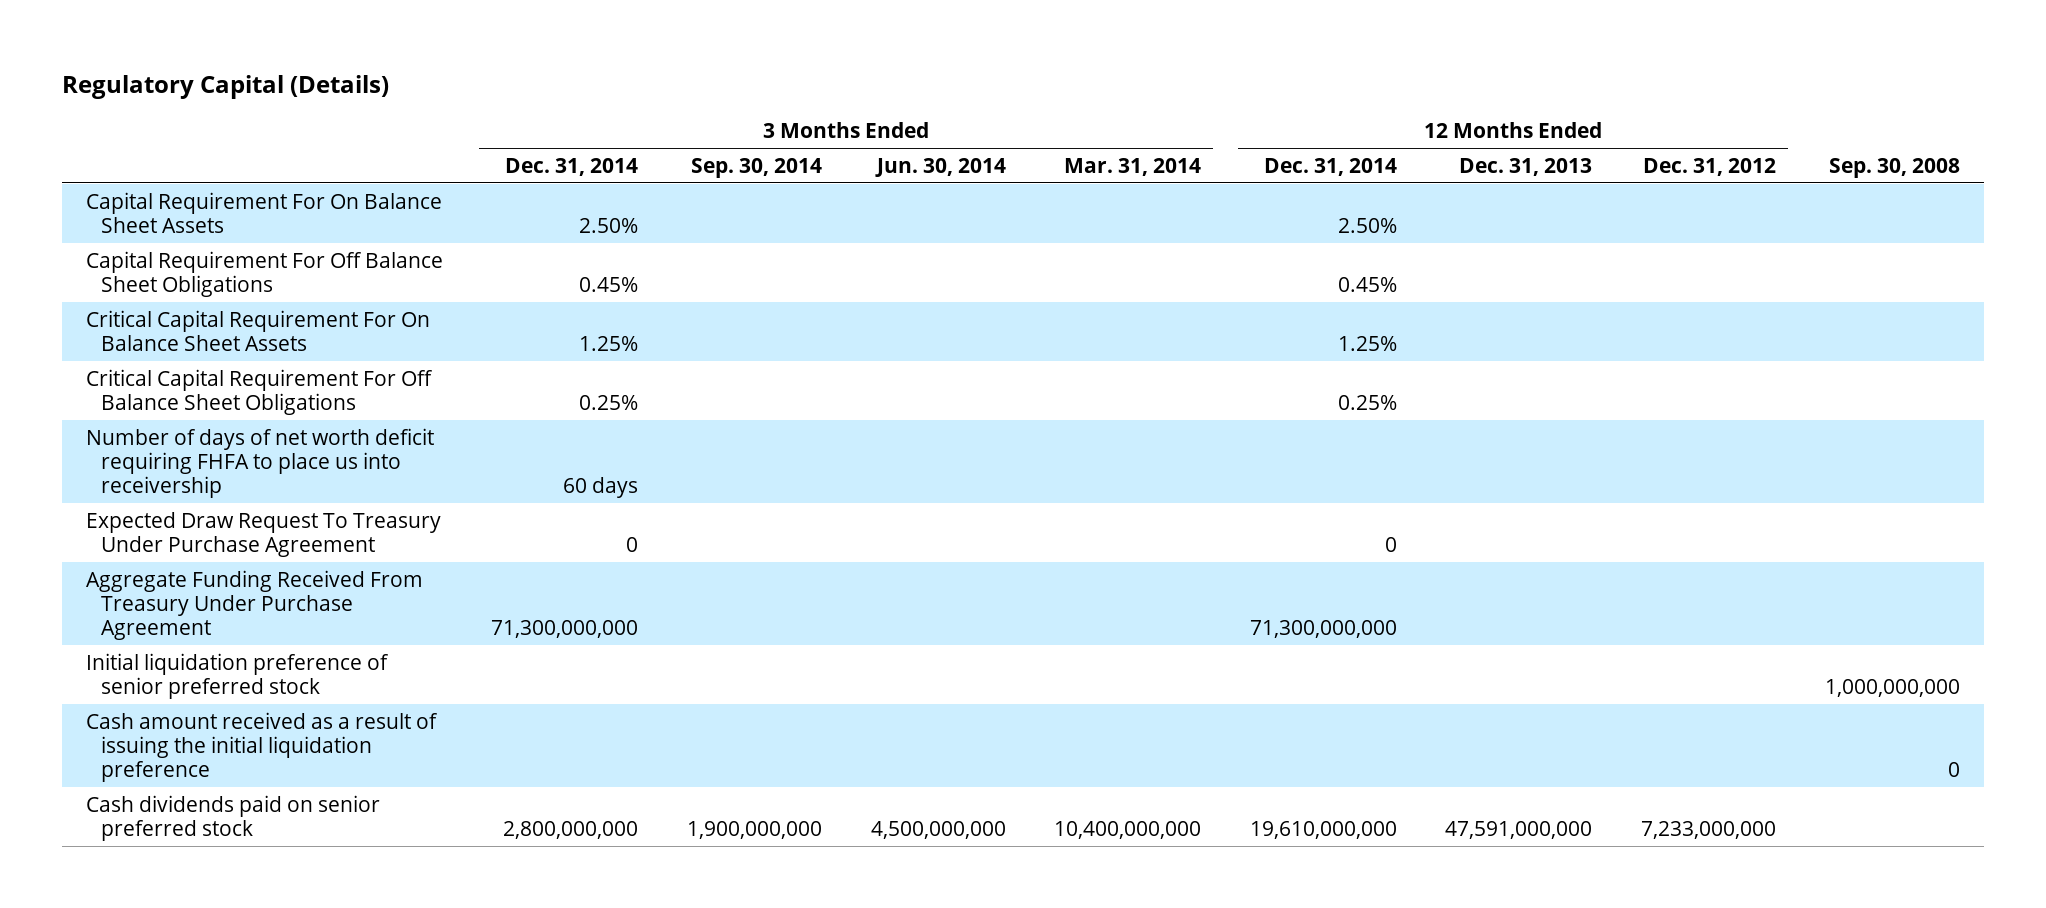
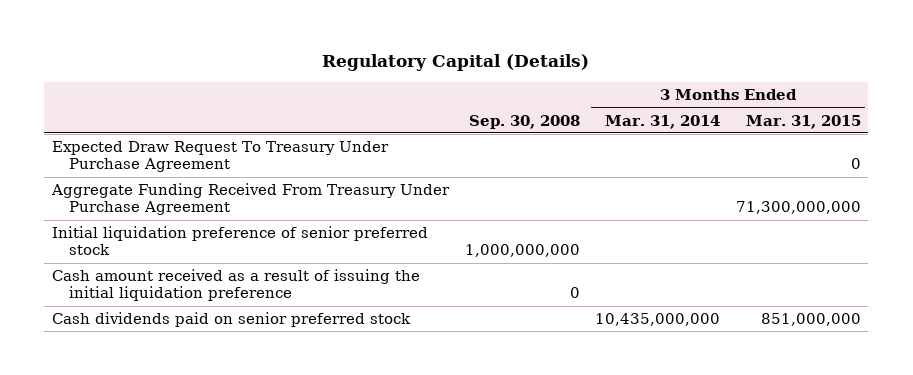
- | 3 Months Ended Dec. 31, 2014 | 3 Months Ended Sep. 30, 2014 | 3 Months Ended Jun. 30, 2014 | 3 Months Ended Mar. 31, 2014 | 12 Months Ended Dec. 31, 2014 | 12 Months Ended Dec. 31, 2013 | 12 Months Ended Dec. 31, 2012 | Sep. 30, 2008
+ | Sep. 30, 2008 | 3 Months Ended Mar. 31, 2014 | 3 Months Ended Mar. 31, 2015
- Capital Requirement For On Balance Sheet Assets | 2.50% | | | | 2.50% | | |
- Capital Requirement For Off Balance Sheet Obligations | 0.45% | | | | 0.45% | | |
- Critical Capital Requirement For On Balance Sheet Assets | 1.25% | | | | 1.25% | | |
- Critical Capital Requirement For Off Balance Sheet Obligations | 0.25% | | | | 0.25% | | |
- Number of days of net worth deficit requiring FHFA to place us into receivership | 60 days | | | | | | |
- Cash dividends paid on senior preferred stock | 2,800,000,000 | 1,900,000,000 | 4,500,000,000 | 10,400,000,000 | 19,610,000,000 | 47,591,000,000 | 7,233,000,000 |
+ Cash dividends paid on senior preferred stock | | 10,435,000,000 | 851,000,000

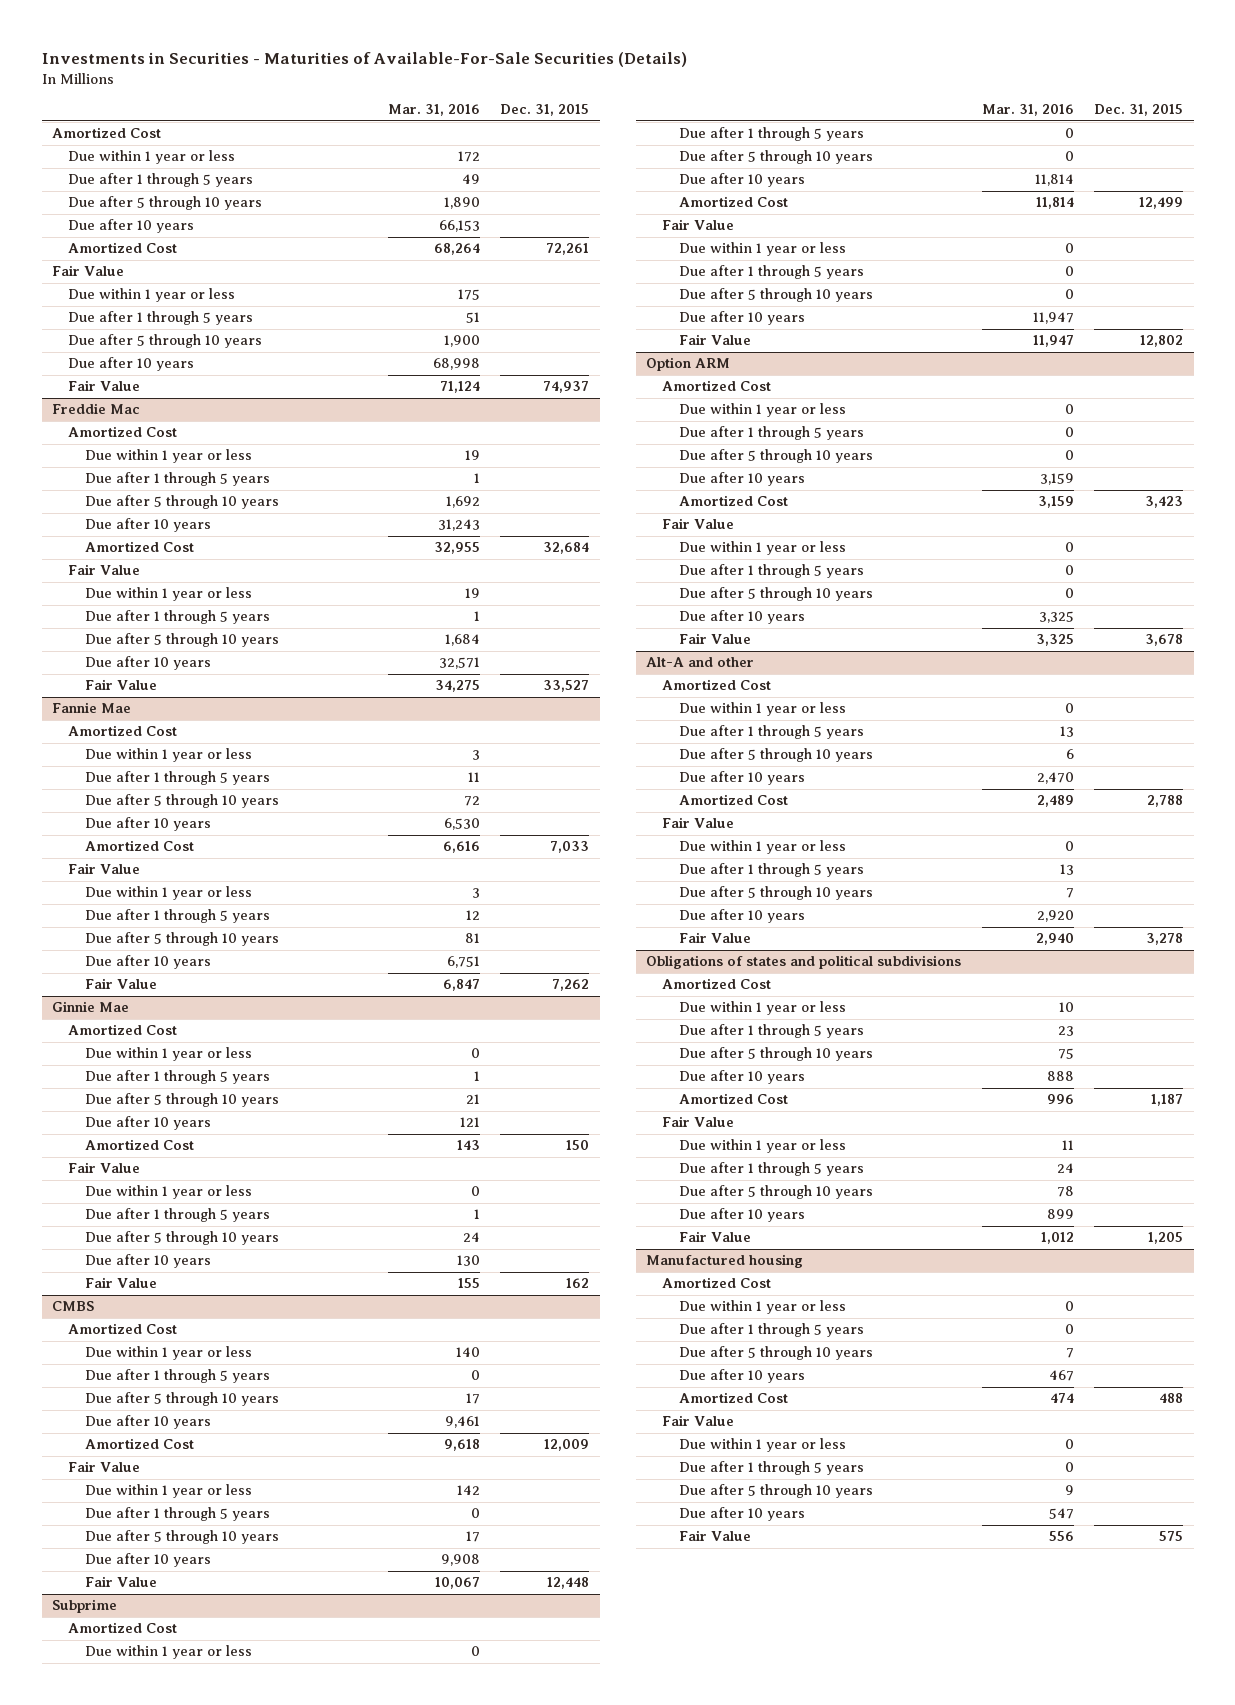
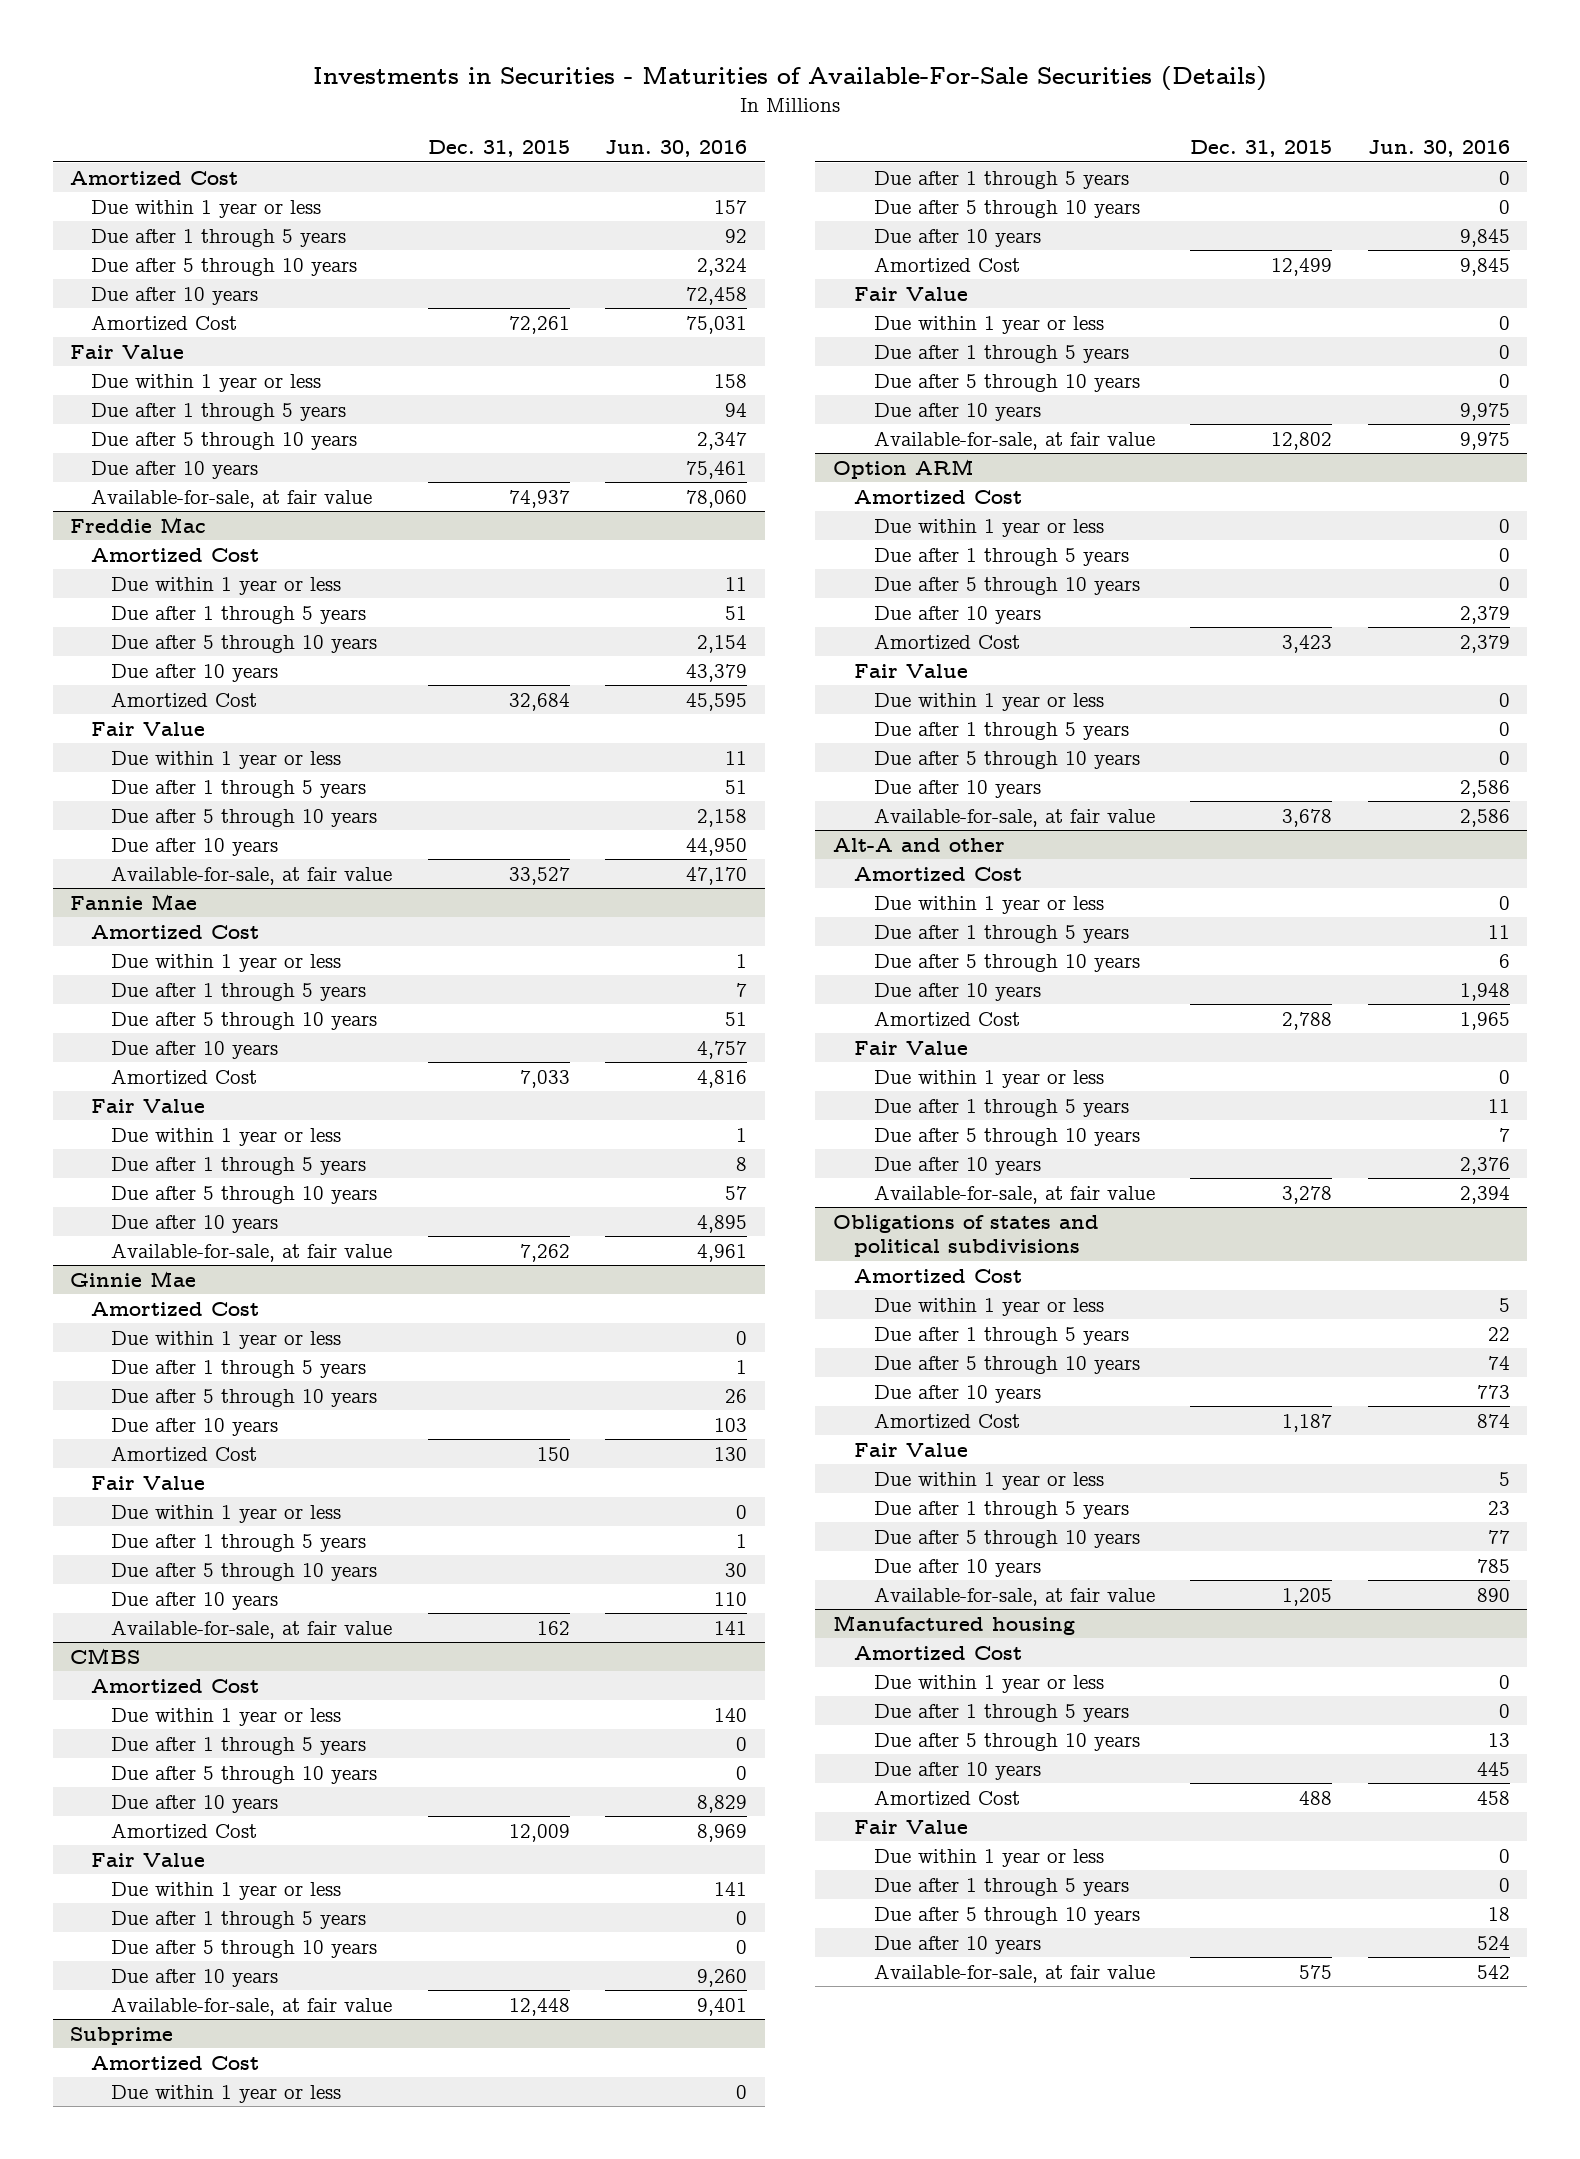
- | Mar. 31, 2016 | Dec. 31, 2015
+ | Dec. 31, 2015 | Jun. 30, 2016
- Fair Value | 71,124 | 74,937
+ Available-for-sale, at fair value | 74,937 | 78,060
@ Freddie Mac
- Fair Value | 34,275 | 33,527
+ Available-for-sale, at fair value | 33,527 | 47,170
@ Fannie Mae
- Fair Value | 6,847 | 7,262
+ Available-for-sale, at fair value | 7,262 | 4,961
@ Ginnie Mae
- Fair Value | 155 | 162
+ Available-for-sale, at fair value | 162 | 141
@ CMBS
- Fair Value | 10,067 | 12,448
+ Available-for-sale, at fair value | 12,448 | 9,401
@ Subprime
- Fair Value | 11,947 | 12,802
+ Available-for-sale, at fair value | 12,802 | 9,975
@ Option ARM
- Fair Value | 3,325 | 3,678
+ Available-for-sale, at fair value | 3,678 | 2,586
@ Alt-A and other
- Fair Value | 2,940 | 3,278
+ Available-for-sale, at fair value | 3,278 | 2,394
@ Obligations of states and political subdivisions
- Fair Value | 1,012 | 1,205
+ Available-for-sale, at fair value | 1,205 | 890
@ Manufactured housing
- Fair Value | 556 | 575
+ Available-for-sale, at fair value | 575 | 542

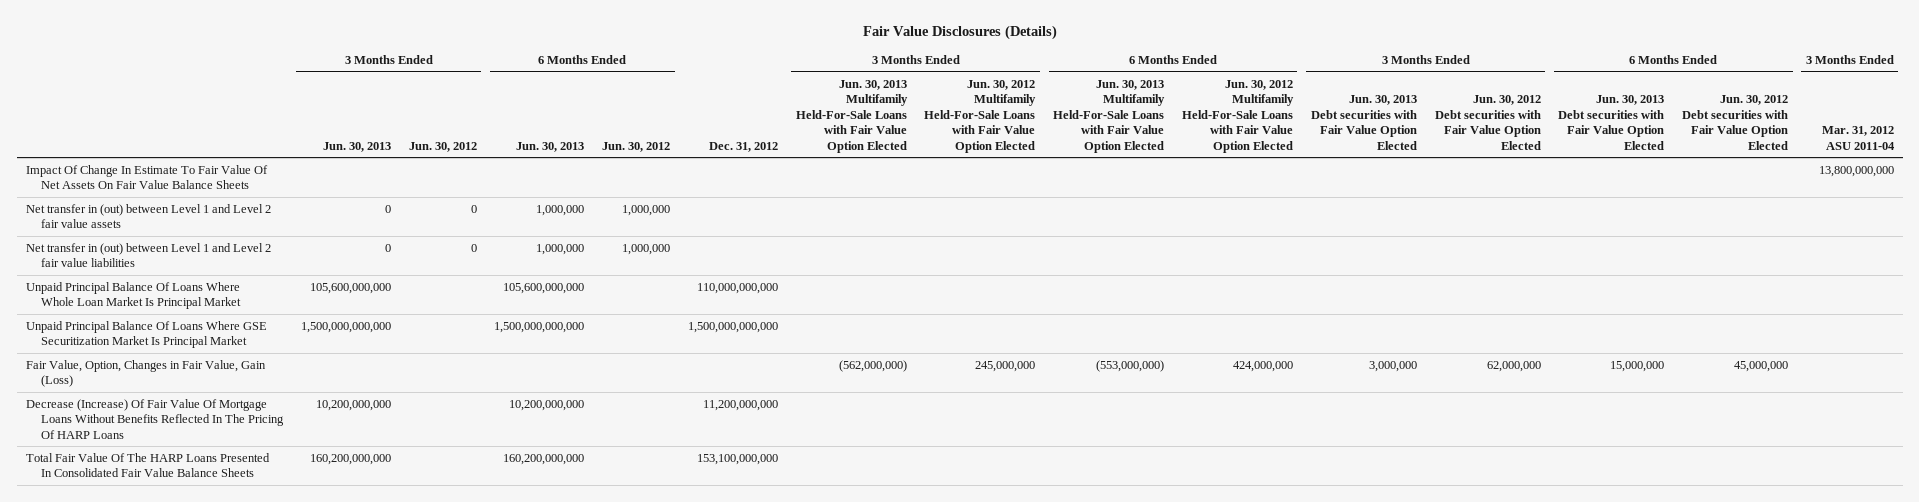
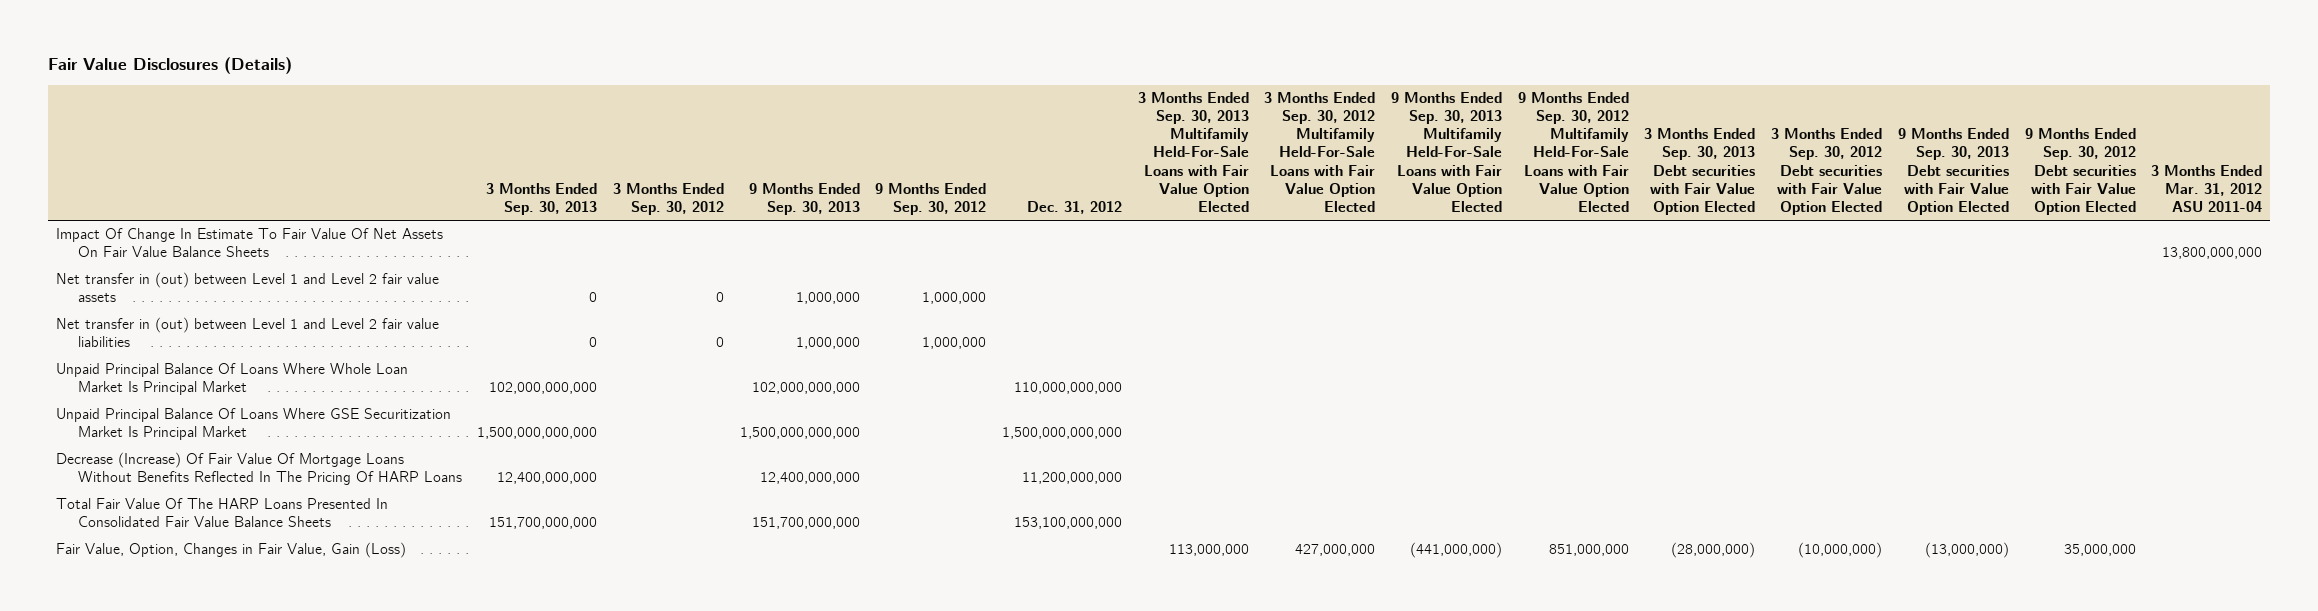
- | 3 Months Ended Jun. 30, 2013 | 3 Months Ended Jun. 30, 2012 | 6 Months Ended Jun. 30, 2013 | 6 Months Ended Jun. 30, 2012 | Dec. 31, 2012 | 3 Months Ended Jun. 30, 2013 Multifamily Held-For-Sale Loans with Fair Value Option Elected | 3 Months Ended Jun. 30, 2012 Multifamily Held-For-Sale Loans with Fair Value Option Elected | 6 Months Ended Jun. 30, 2013 Multifamily Held-For-Sale Loans with Fair Value Option Elected | 6 Months Ended Jun. 30, 2012 Multifamily Held-For-Sale Loans with Fair Value Option Elected | 3 Months Ended Jun. 30, 2013 Debt securities with Fair Value Option Elected | 3 Months Ended Jun. 30, 2012 Debt securities with Fair Value Option Elected | 6 Months Ended Jun. 30, 2013 Debt securities with Fair Value Option Elected | 6 Months Ended Jun. 30, 2012 Debt securities with Fair Value Option Elected | 3 Months Ended Mar. 31, 2012 ASU 2011-04
+ | 3 Months Ended Sep. 30, 2013 | 3 Months Ended Sep. 30, 2012 | 9 Months Ended Sep. 30, 2013 | 9 Months Ended Sep. 30, 2012 | Dec. 31, 2012 | 3 Months Ended Sep. 30, 2013 Multifamily Held-For-Sale Loans with Fair Value Option Elected | 3 Months Ended Sep. 30, 2012 Multifamily Held-For-Sale Loans with Fair Value Option Elected | 9 Months Ended Sep. 30, 2013 Multifamily Held-For-Sale Loans with Fair Value Option Elected | 9 Months Ended Sep. 30, 2012 Multifamily Held-For-Sale Loans with Fair Value Option Elected | 3 Months Ended Sep. 30, 2013 Debt securities with Fair Value Option Elected | 3 Months Ended Sep. 30, 2012 Debt securities with Fair Value Option Elected | 9 Months Ended Sep. 30, 2013 Debt securities with Fair Value Option Elected | 9 Months Ended Sep. 30, 2012 Debt securities with Fair Value Option Elected | 3 Months Ended Mar. 31, 2012 ASU 2011-04
moved down: Fair Value, Option, Changes in Fair Value, Gain (Loss) | | | | | | 113,000,000 | 427,000,000 | (441,000,000) | 851,000,000 | (28,000,000) | (10,000,000) | (13,000,000) | 35,000,000 |

